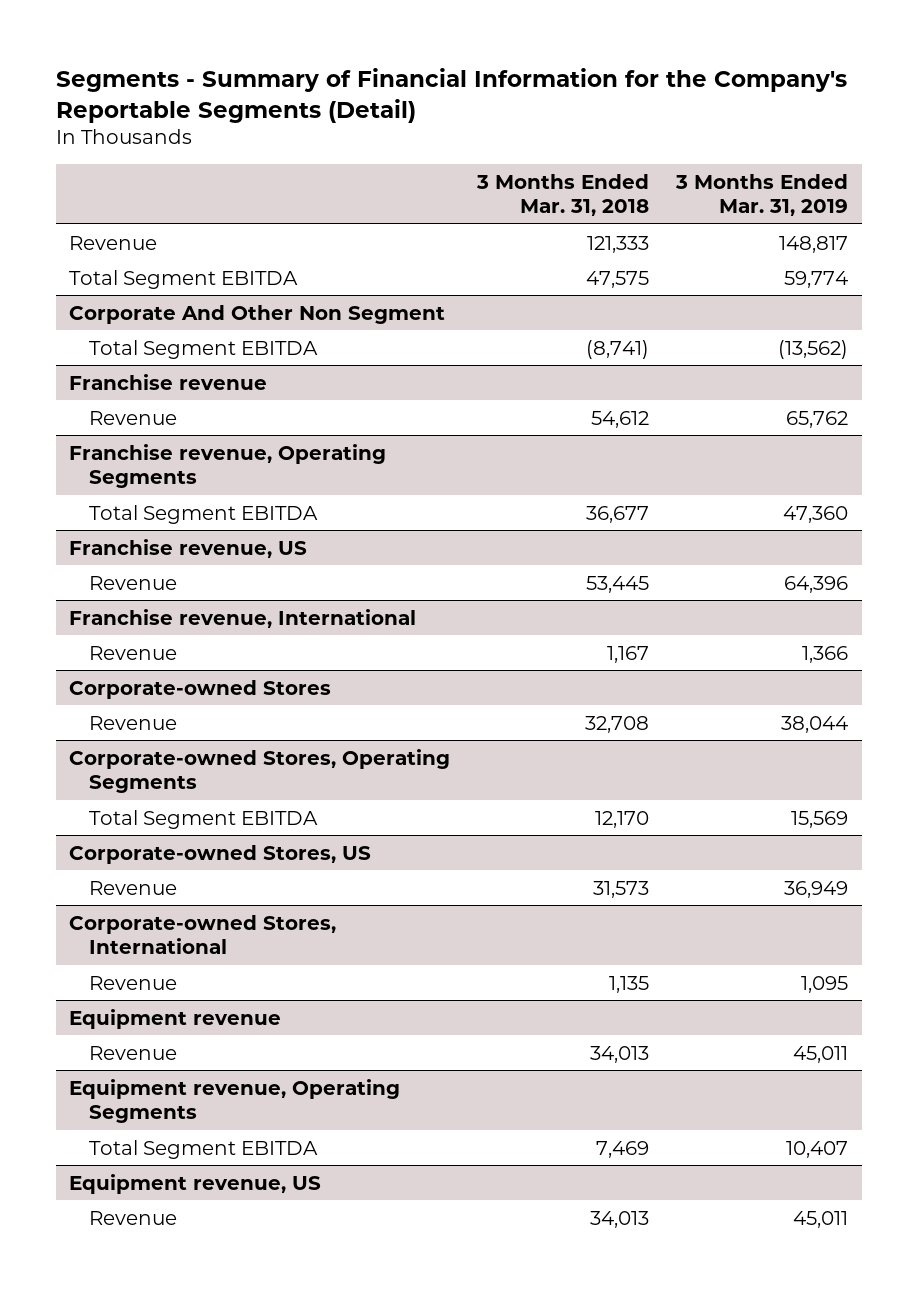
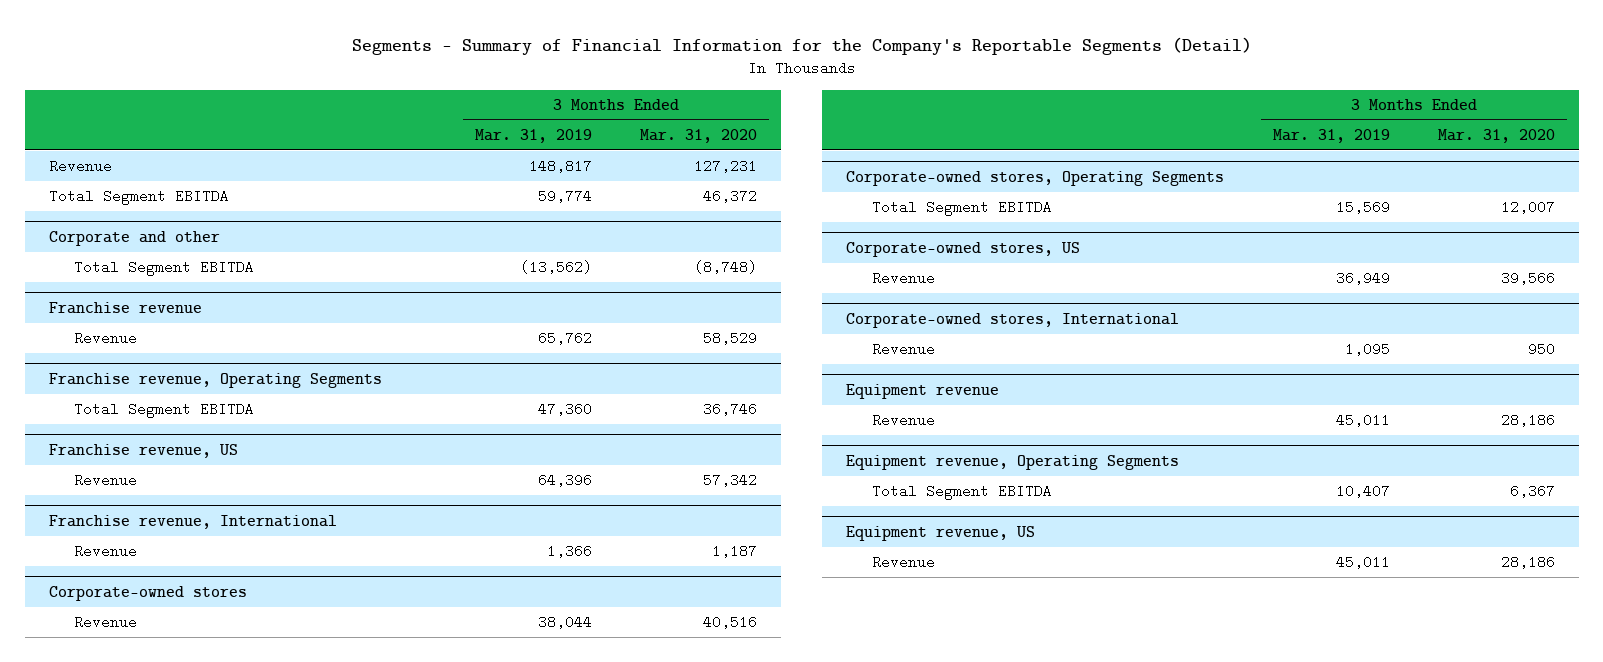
- | 3 Months Ended Mar. 31, 2018 | 3 Months Ended Mar. 31, 2019
+ | 3 Months Ended Mar. 31, 2019 | 3 Months Ended Mar. 31, 2020
- Corporate And Other Non Segment
+ Corporate and other
- Corporate-owned Stores
+ Corporate-owned stores
- Corporate-owned Stores, Operating Segments
+ Corporate-owned stores, Operating Segments
- Corporate-owned Stores, US
+ Corporate-owned stores, US
- Corporate-owned Stores, International
+ Corporate-owned stores, International

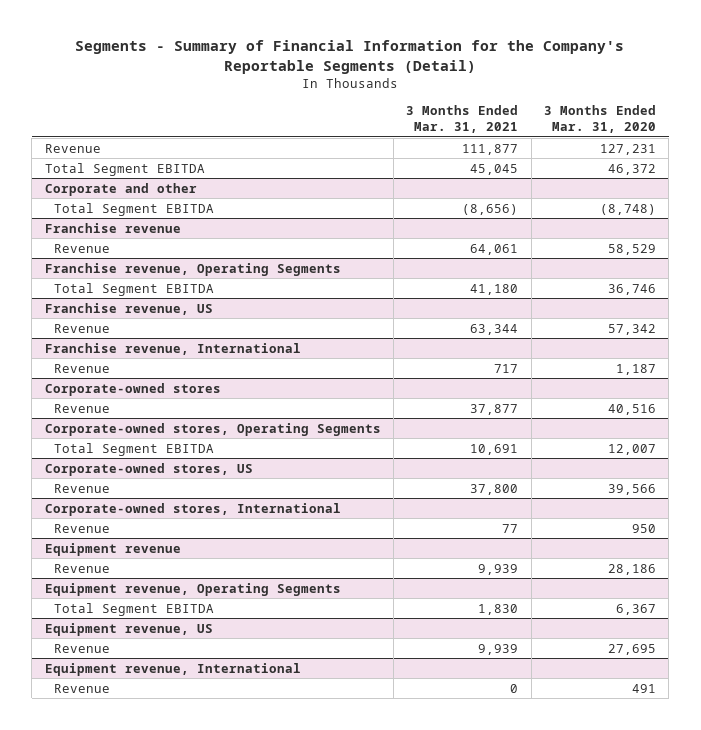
- | 3 Months Ended Mar. 31, 2019 | 3 Months Ended Mar. 31, 2020
+ | 3 Months Ended Mar. 31, 2021 | 3 Months Ended Mar. 31, 2020
@ Equipment revenue, US
- Revenue | 45,011 | 28,186
+ Revenue | 9,939 | 27,695
+ Equipment revenue, International
+ Revenue | 0 | 491

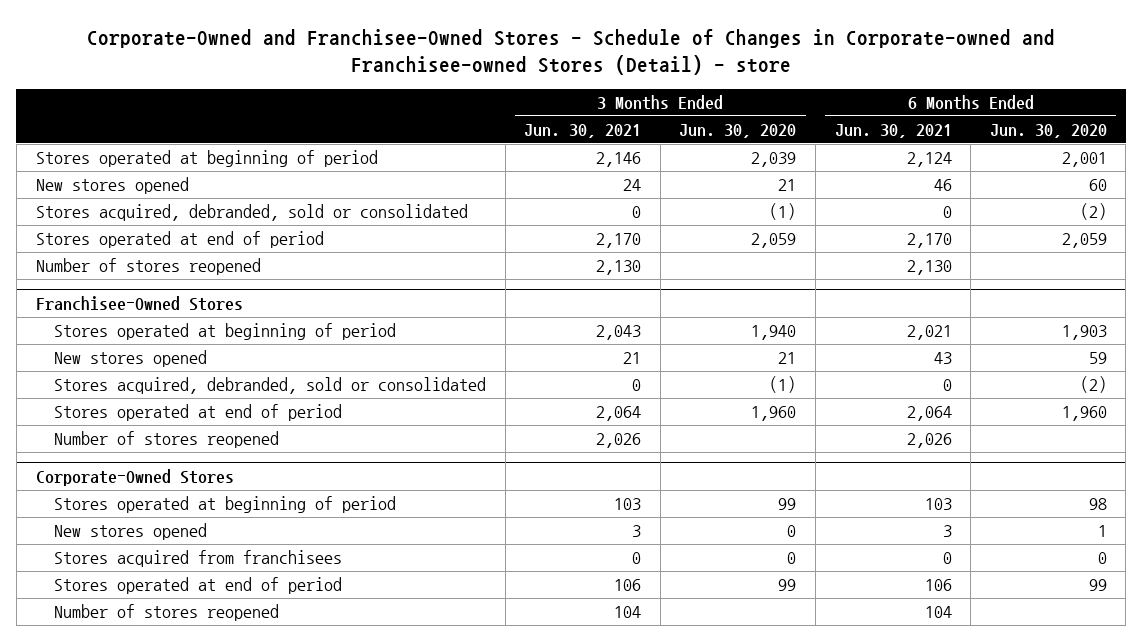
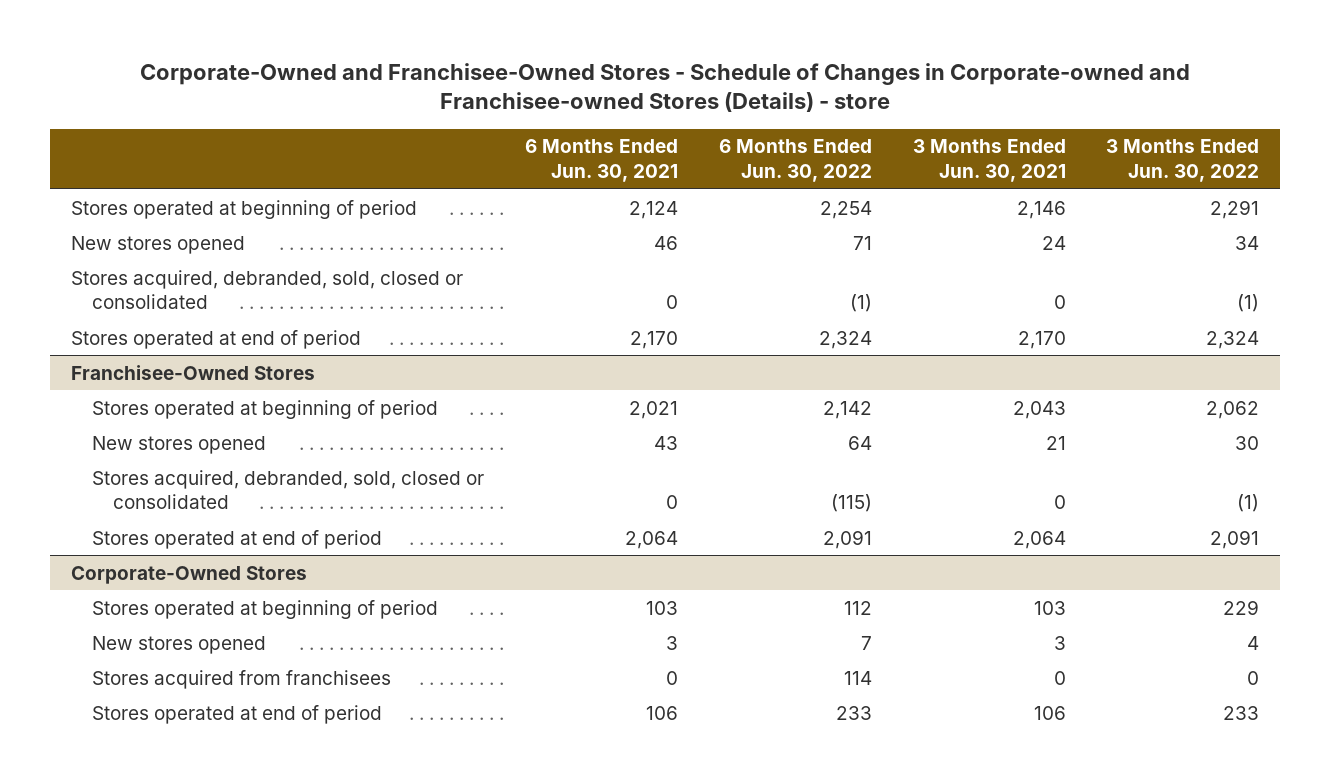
- Corporate-Owned and Franchisee-Owned Stores - Schedule of Changes in Corporate-owned and Franchisee-owned Stores (Detail) - store
+ Corporate-Owned and Franchisee-Owned Stores - Schedule of Changes in Corporate-owned and Franchisee-owned Stores (Details) - store
- | 3 Months Ended Jun. 30, 2021 | 3 Months Ended Jun. 30, 2020 | 6 Months Ended Jun. 30, 2021 | 6 Months Ended Jun. 30, 2020
+ | 6 Months Ended Jun. 30, 2021 | 6 Months Ended Jun. 30, 2022 | 3 Months Ended Jun. 30, 2021 | 3 Months Ended Jun. 30, 2022
- Stores acquired, debranded, sold or consolidated | 0 | (1) | 0 | (2)
+ Stores acquired, debranded, sold, closed or consolidated | 0 | (1) | 0 | (1)
- Number of stores reopened | 2,130 | | 2,130 |
@ Franchisee-Owned Stores
- Stores acquired, debranded, sold or consolidated | 0 | (1) | 0 | (2)
+ Stores acquired, debranded, sold, closed or consolidated | 0 | (115) | 0 | (1)
- Number of stores reopened | 2,026 | | 2,026 |
@ Corporate-Owned Stores
- Number of stores reopened | 104 | | 104 |

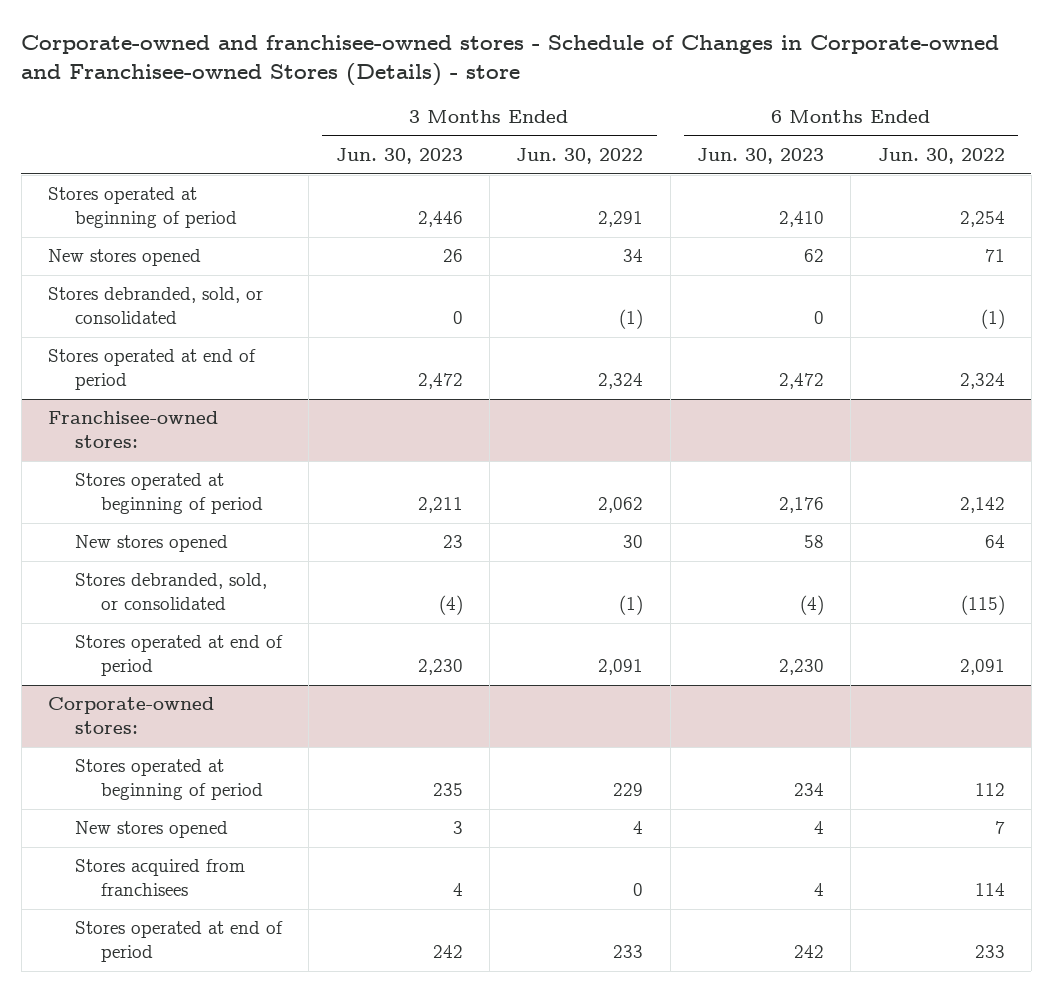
- Corporate-Owned and Franchisee-Owned Stores - Schedule of Changes in Corporate-owned and Franchisee-owned Stores (Details) - store
+ Corporate-owned and franchisee-owned stores - Schedule of Changes in Corporate-owned and Franchisee-owned Stores (Details) - store
- | 6 Months Ended Jun. 30, 2021 | 6 Months Ended Jun. 30, 2022 | 3 Months Ended Jun. 30, 2021 | 3 Months Ended Jun. 30, 2022
+ | 3 Months Ended Jun. 30, 2023 | 3 Months Ended Jun. 30, 2022 | 6 Months Ended Jun. 30, 2023 | 6 Months Ended Jun. 30, 2022
- Stores acquired, debranded, sold, closed or consolidated | 0 | (1) | 0 | (1)
+ Stores debranded, sold, or consolidated | 0 | (1) | 0 | (1)
- Franchisee-Owned Stores
+ Franchisee-owned stores:
- Stores acquired, debranded, sold, closed or consolidated | 0 | (115) | 0 | (1)
+ Stores debranded, sold, or consolidated | (4) | (1) | (4) | (115)
- Corporate-Owned Stores
+ Corporate-owned stores:

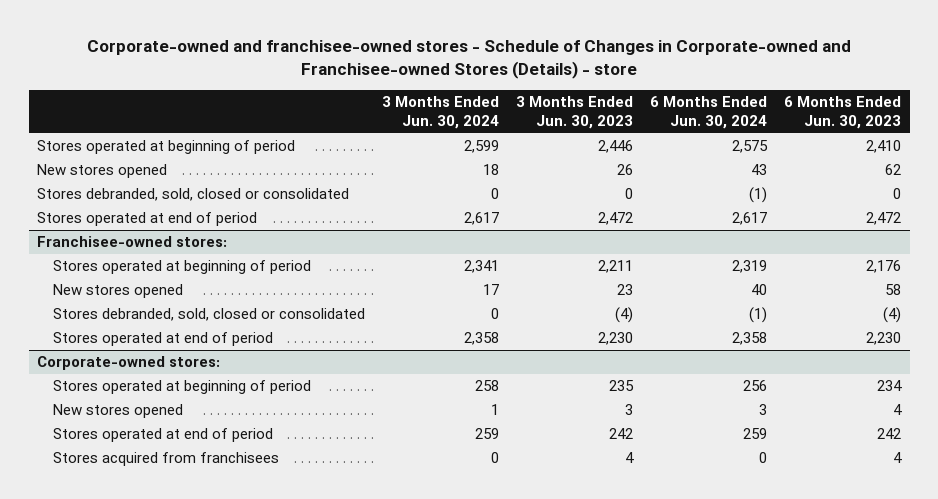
- | 3 Months Ended Jun. 30, 2023 | 3 Months Ended Jun. 30, 2022 | 6 Months Ended Jun. 30, 2023 | 6 Months Ended Jun. 30, 2022
+ | 3 Months Ended Jun. 30, 2024 | 3 Months Ended Jun. 30, 2023 | 6 Months Ended Jun. 30, 2024 | 6 Months Ended Jun. 30, 2023
- Stores debranded, sold, or consolidated | 0 | (1) | 0 | (1)
+ Stores debranded, sold, closed or consolidated | 0 | 0 | (1) | 0
@ Franchisee-owned stores:
- Stores debranded, sold, or consolidated | (4) | (1) | (4) | (115)
+ Stores debranded, sold, closed or consolidated | 0 | (4) | (1) | (4)
@ Corporate-owned stores:
moved down: Stores acquired from franchisees | 0 | 4 | 0 | 4

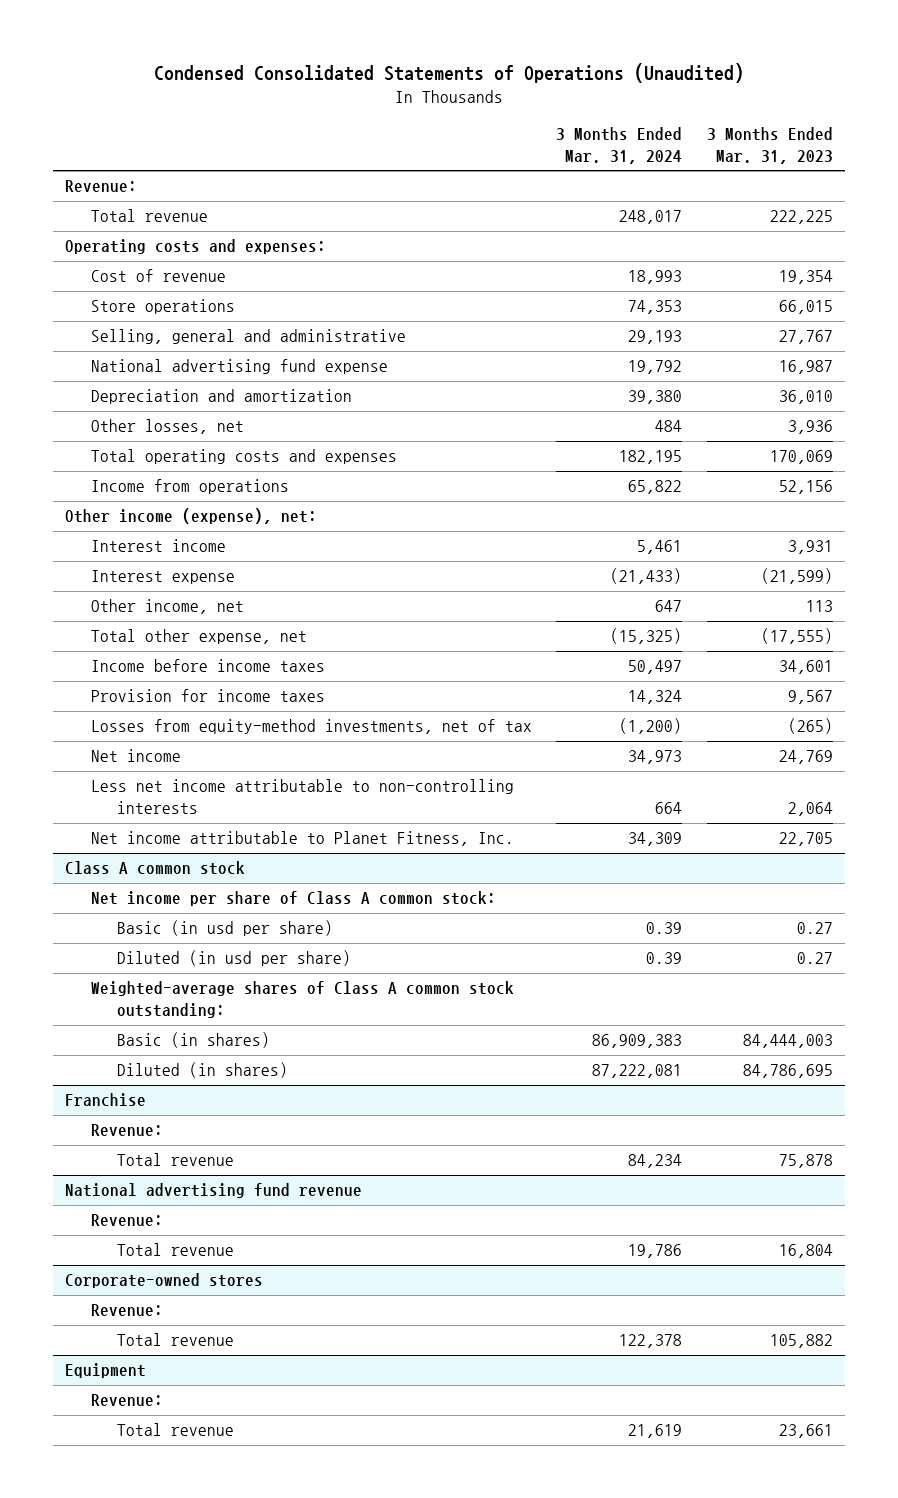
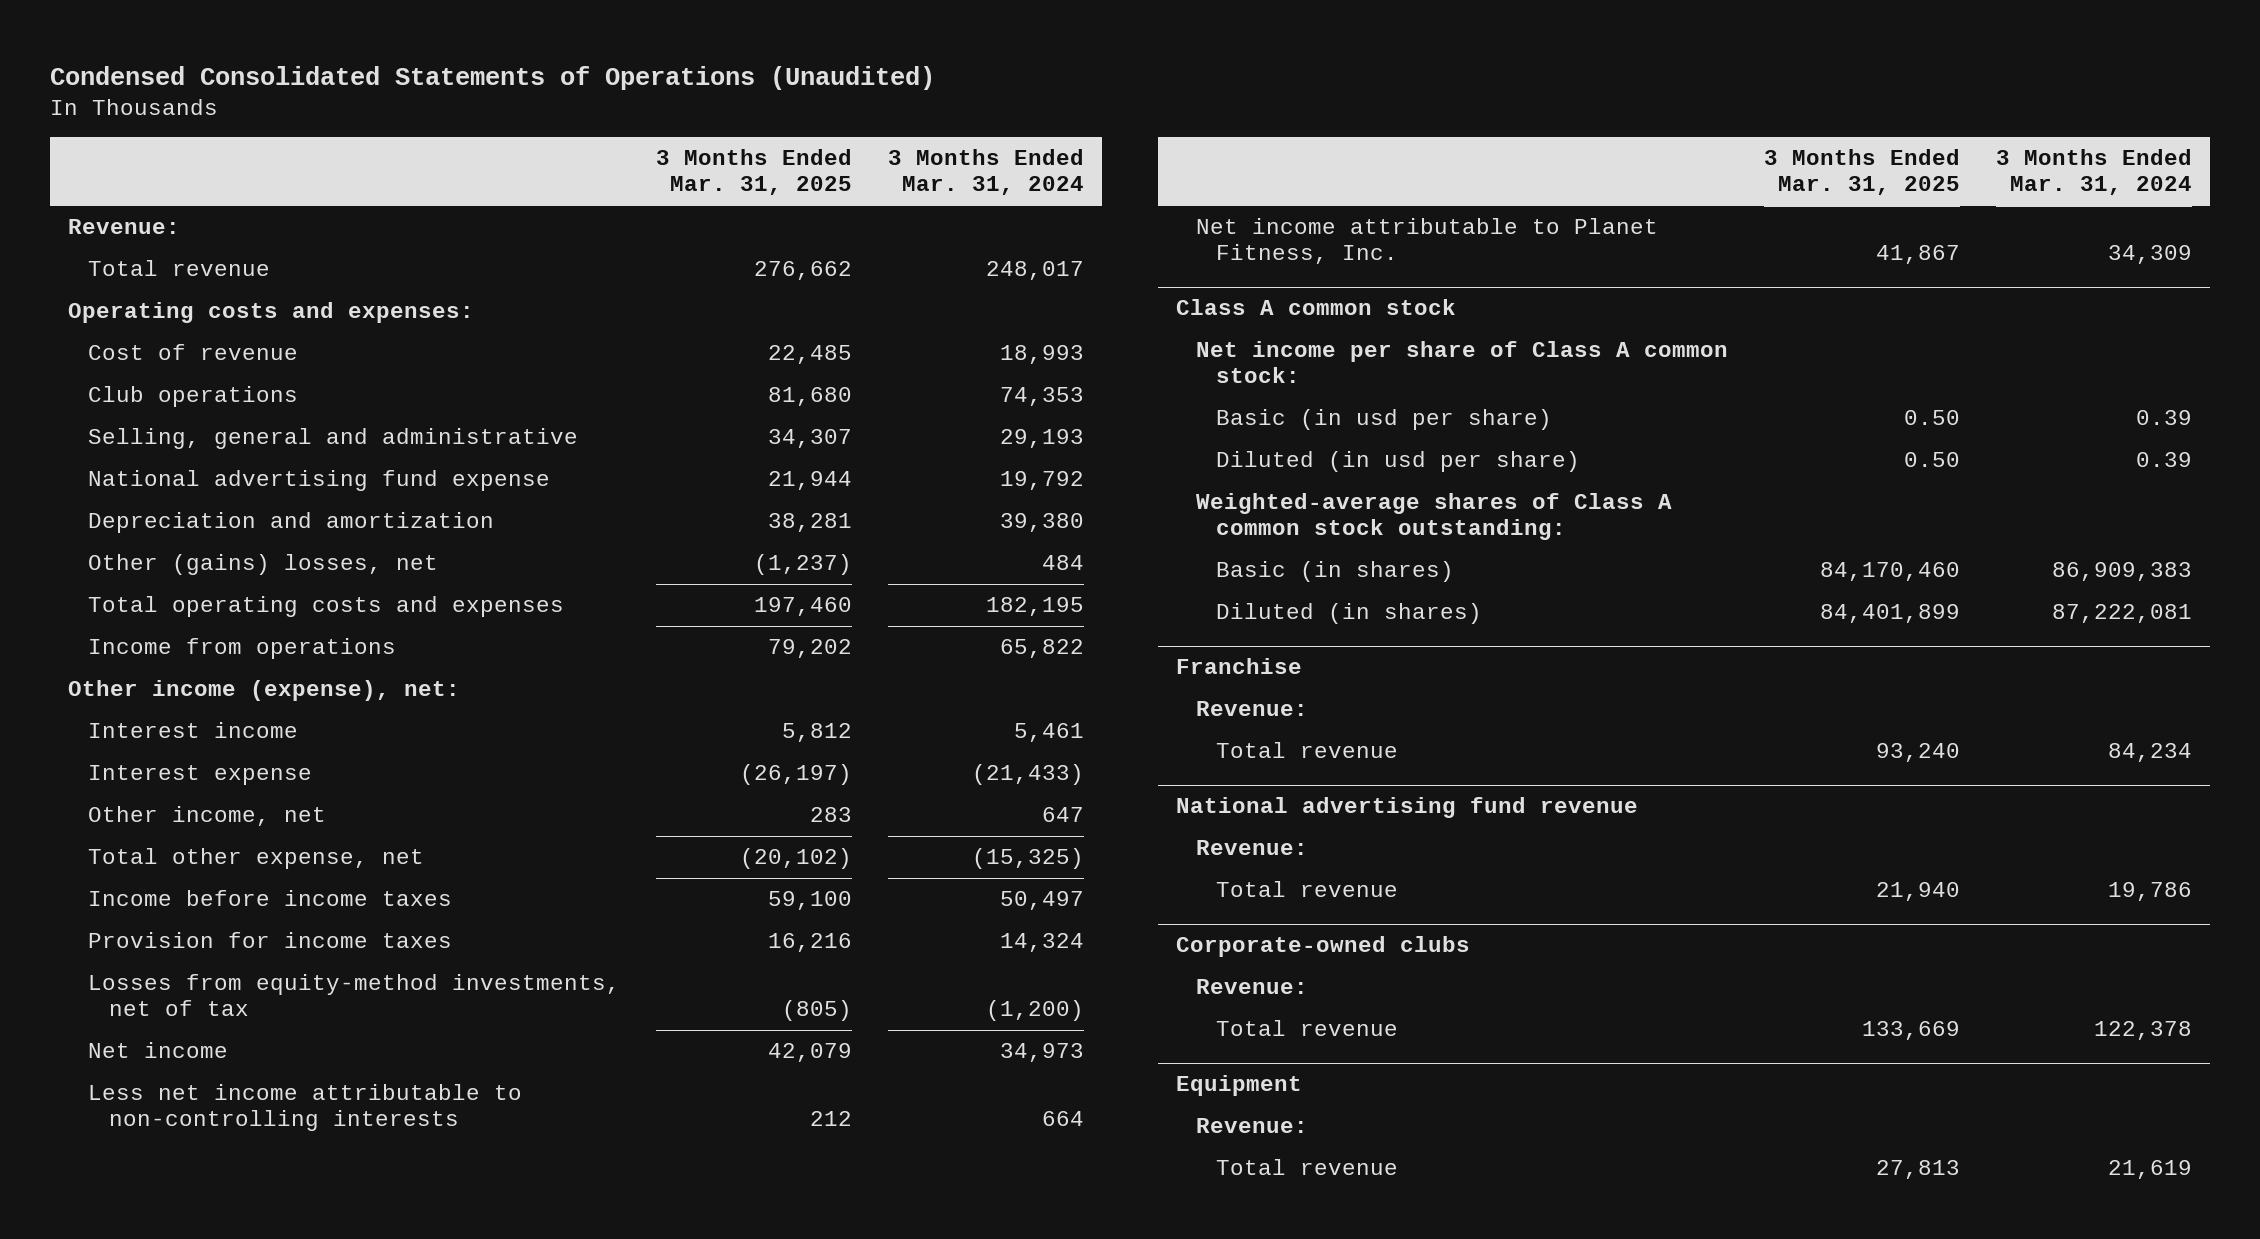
- | 3 Months Ended Mar. 31, 2024 | 3 Months Ended Mar. 31, 2023
+ | 3 Months Ended Mar. 31, 2025 | 3 Months Ended Mar. 31, 2024
- Store operations | 74,353 | 66,015
+ Club operations | 81,680 | 74,353
- Other losses, net | 484 | 3,936
+ Other (gains) losses, net | (1,237) | 484
- Corporate-owned stores
+ Corporate-owned clubs

